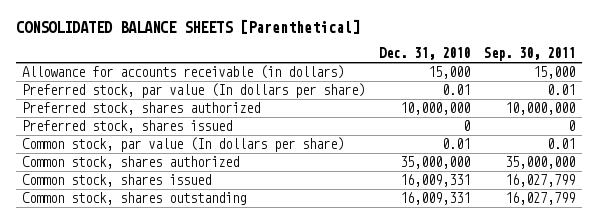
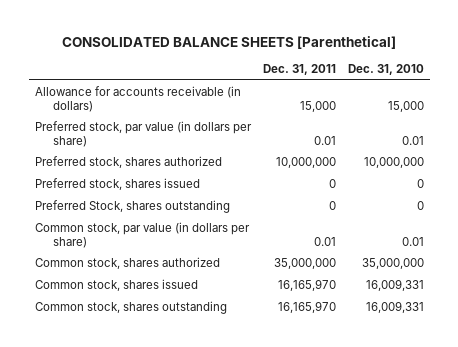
- | Dec. 31, 2010 | Sep. 30, 2011
+ | Dec. 31, 2011 | Dec. 31, 2010
- Preferred stock, par value (In dollars per share) | 0.01 | 0.01
+ Preferred stock, par value (in dollars per share) | 0.01 | 0.01
- Common stock, par value (In dollars per share) | 0.01 | 0.01
+ Preferred Stock, shares outstanding | 0 | 0
+ Common stock, par value (in dollars per share) | 0.01 | 0.01

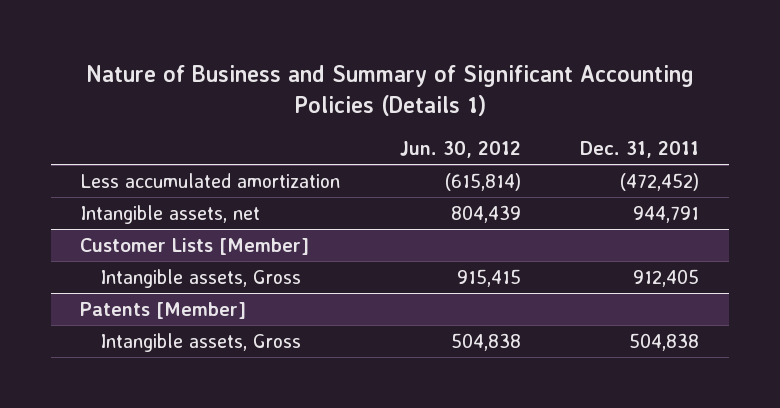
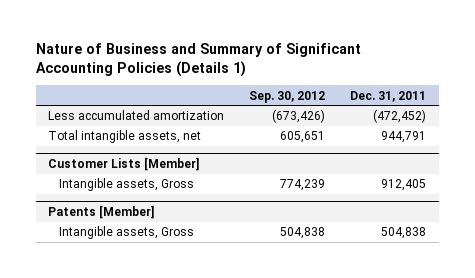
- | Jun. 30, 2012 | Dec. 31, 2011
+ | Sep. 30, 2012 | Dec. 31, 2011
- Intangible assets, net | 804,439 | 944,791
+ Total intangible assets, net | 605,651 | 944,791

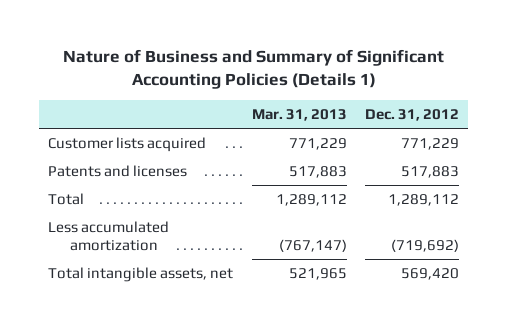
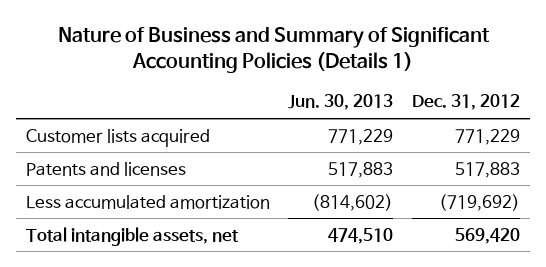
- | Mar. 31, 2013 | Dec. 31, 2012
+ | Jun. 30, 2013 | Dec. 31, 2012
- Total | 1,289,112 | 1,289,112

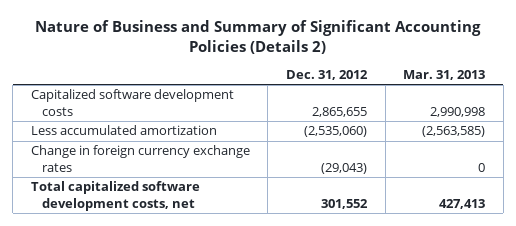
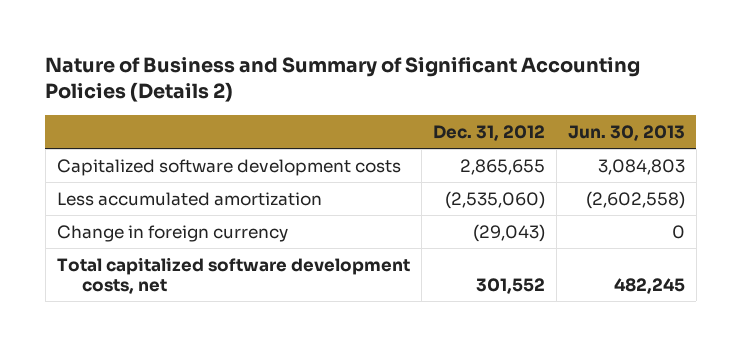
- | Dec. 31, 2012 | Mar. 31, 2013
+ | Dec. 31, 2012 | Jun. 30, 2013
- Change in foreign currency exchange rates | (29,043) | 0
+ Change in foreign currency | (29,043) | 0

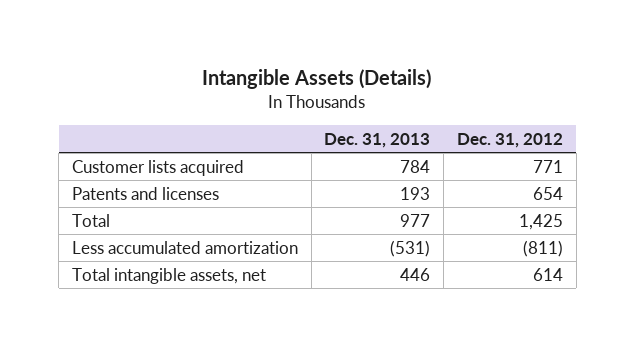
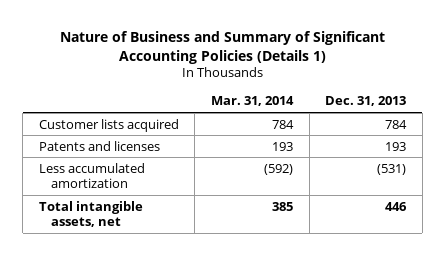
- Intangible Assets (Details)
+ Nature of Business and Summary of Significant Accounting Policies (Details 1)
- | Dec. 31, 2013 | Dec. 31, 2012
+ | Mar. 31, 2014 | Dec. 31, 2013
- Total | 977 | 1,425

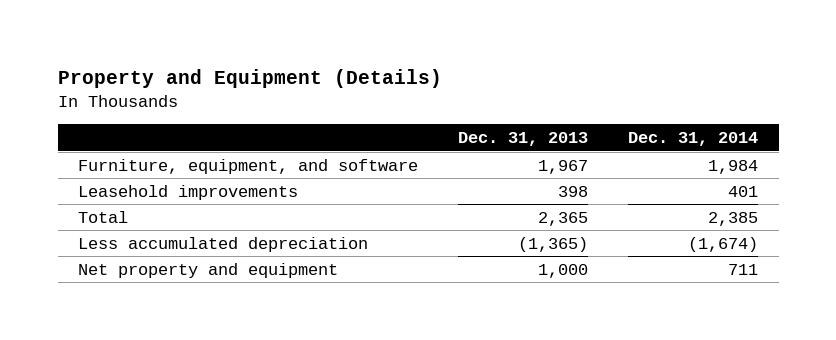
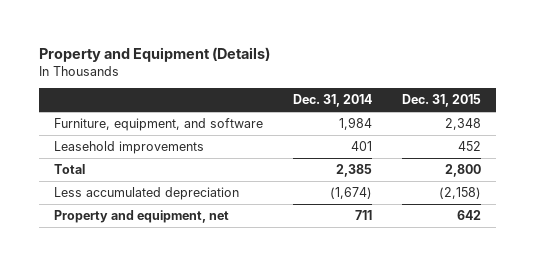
- | Dec. 31, 2013 | Dec. 31, 2014
+ | Dec. 31, 2014 | Dec. 31, 2015
- Net property and equipment | 1,000 | 711
+ Property and equipment, net | 711 | 642

